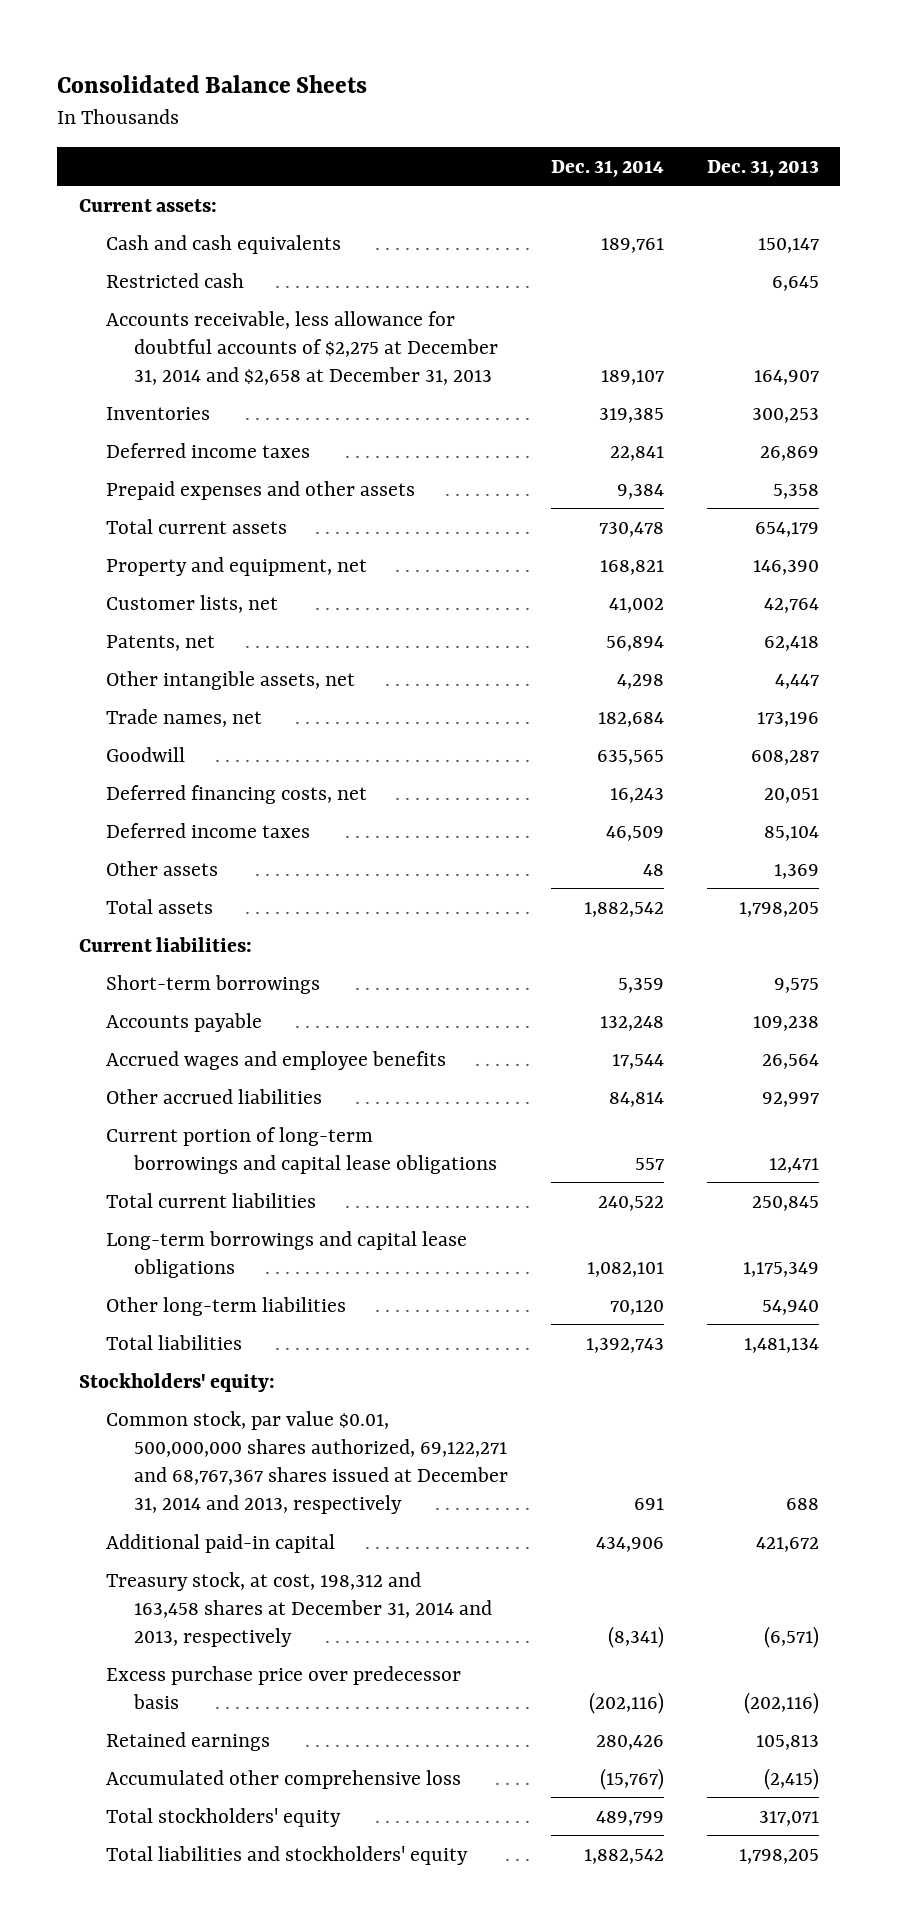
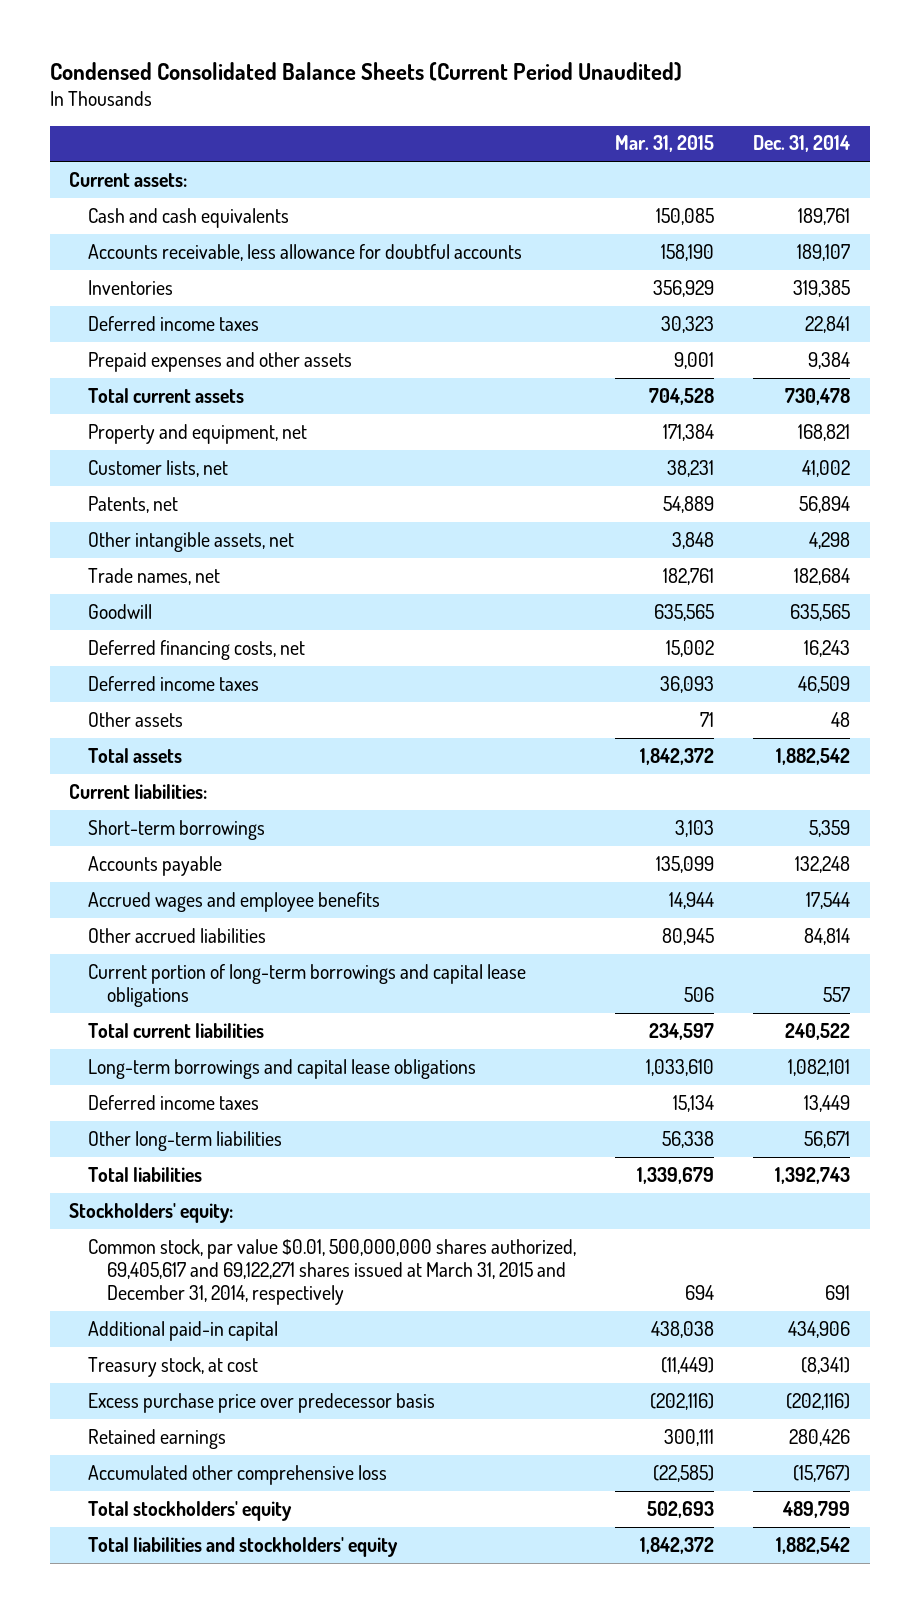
- Consolidated Balance Sheets
+ Condensed Consolidated Balance Sheets (Current Period Unaudited)
- | Dec. 31, 2014 | Dec. 31, 2013
+ | Mar. 31, 2015 | Dec. 31, 2014
- Restricted cash | | 6,645
- Accounts receivable, less allowance for doubtful accounts of $2,275 at December 31, 2014 and $2,658 at December 31, 2013 | 189,107 | 164,907
+ Accounts receivable, less allowance for doubtful accounts | 158,190 | 189,107
- Other long-term liabilities | 70,120 | 54,940
+ Deferred income taxes | 15,134 | 13,449
+ Other long-term liabilities | 56,338 | 56,671
- Common stock, par value $0.01, 500,000,000 shares authorized, 69,122,271 and 68,767,367 shares issued at December 31, 2014 and 2013, respectively | 691 | 688
+ Common stock, par value $0.01, 500,000,000 shares authorized, 69,405,617 and 69,122,271 shares issued at March 31, 2015 and December 31, 2014, respectively | 694 | 691
- Treasury stock, at cost, 198,312 and 163,458 shares at December 31, 2014 and 2013, respectively | (8,341) | (6,571)
+ Treasury stock, at cost | (11,449) | (8,341)

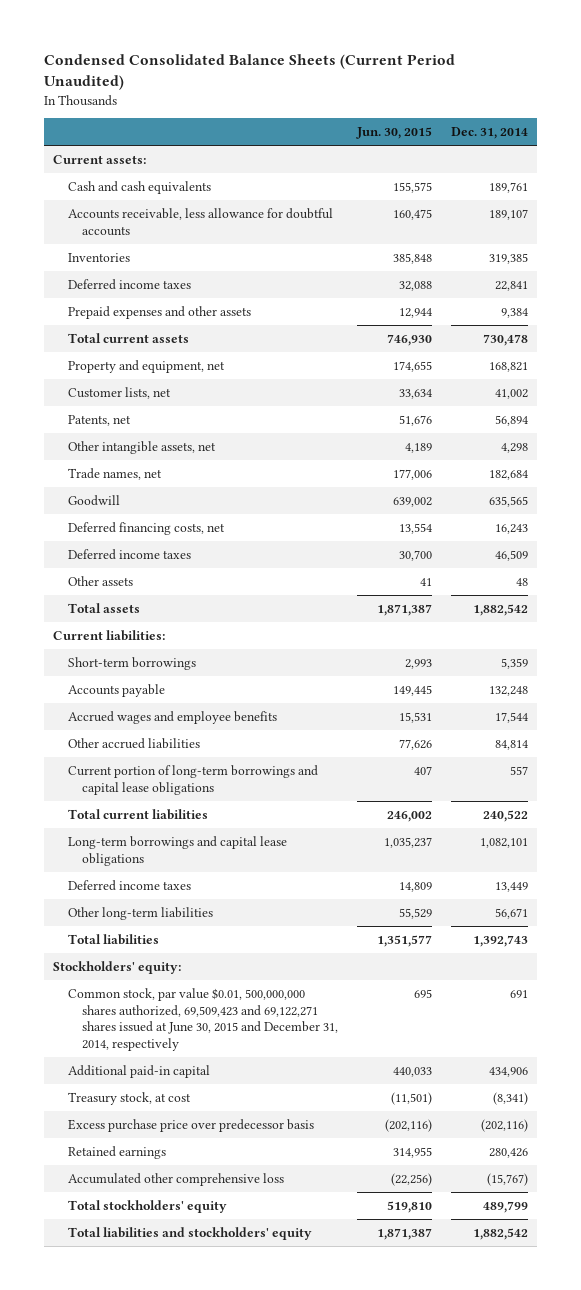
- | Mar. 31, 2015 | Dec. 31, 2014
+ | Jun. 30, 2015 | Dec. 31, 2014
- Common stock, par value $0.01, 500,000,000 shares authorized, 69,405,617 and 69,122,271 shares issued at March 31, 2015 and December 31, 2014, respectively | 694 | 691
+ Common stock, par value $0.01, 500,000,000 shares authorized, 69,509,423 and 69,122,271 shares issued at June 30, 2015 and December 31, 2014, respectively | 695 | 691

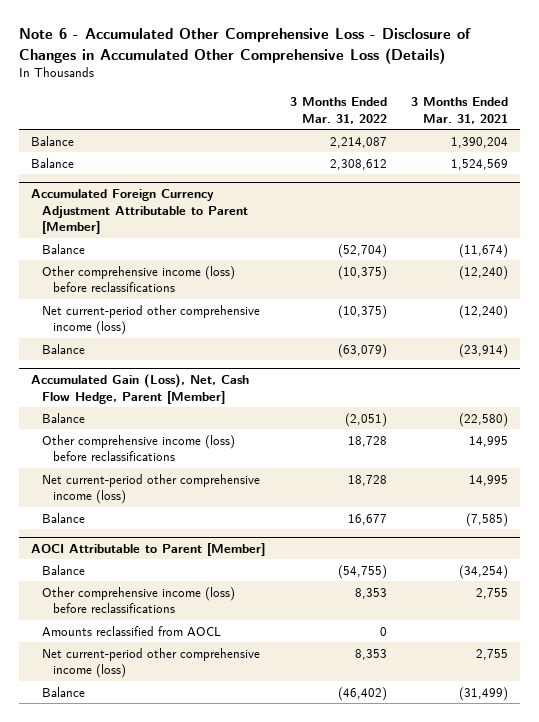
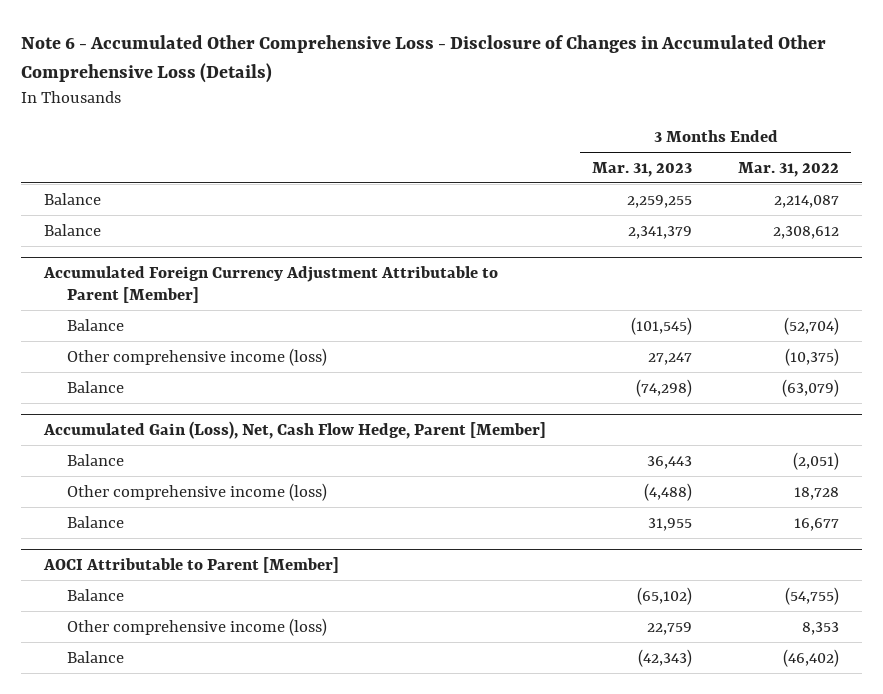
- | 3 Months Ended Mar. 31, 2022 | 3 Months Ended Mar. 31, 2021
+ | 3 Months Ended Mar. 31, 2023 | 3 Months Ended Mar. 31, 2022
@ Accumulated Foreign Currency Adjustment Attributable to Parent [Member]
- Other comprehensive income (loss) before reclassifications | (10,375) | (12,240)
- Net current-period other comprehensive income (loss) | (10,375) | (12,240)
+ Other comprehensive income (loss) | 27,247 | (10,375)
@ Accumulated Gain (Loss), Net, Cash Flow Hedge, Parent [Member]
- Other comprehensive income (loss) before reclassifications | 18,728 | 14,995
- Net current-period other comprehensive income (loss) | 18,728 | 14,995
+ Other comprehensive income (loss) | (4,488) | 18,728
@ AOCI Attributable to Parent [Member]
- Other comprehensive income (loss) before reclassifications | 8,353 | 2,755
- Amounts reclassified from AOCL | 0 |
- Net current-period other comprehensive income (loss) | 8,353 | 2,755
+ Other comprehensive income (loss) | 22,759 | 8,353

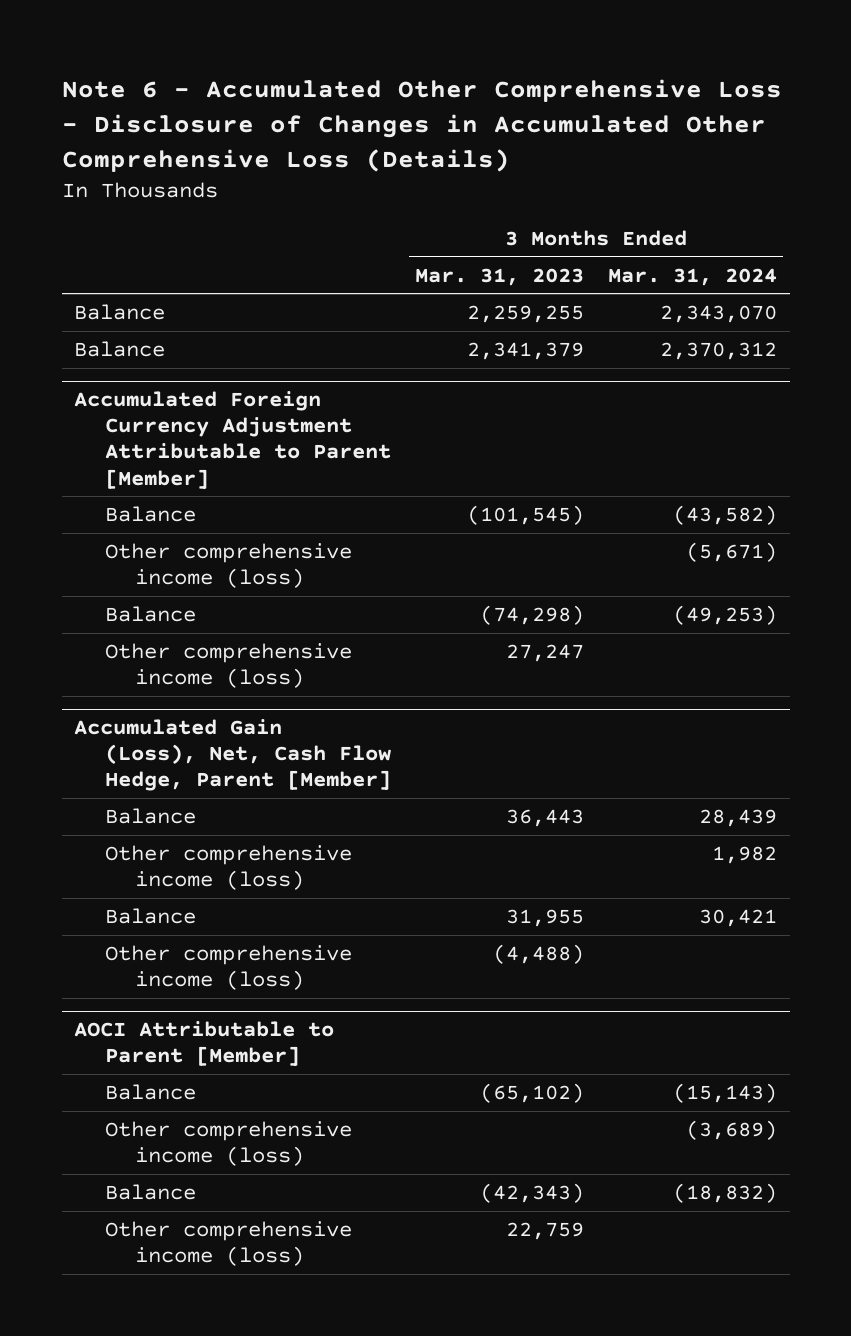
- | 3 Months Ended Mar. 31, 2023 | 3 Months Ended Mar. 31, 2022
+ | 3 Months Ended Mar. 31, 2023 | 3 Months Ended Mar. 31, 2024
@ Accumulated Foreign Currency Adjustment Attributable to Parent [Member]
+ Other comprehensive income (loss) | | (5,671)
moved down: Other comprehensive income (loss) | 27,247 |
@ Accumulated Gain (Loss), Net, Cash Flow Hedge, Parent [Member]
+ Other comprehensive income (loss) | | 1,982
moved down: Other comprehensive income (loss) | (4,488) |
@ AOCI Attributable to Parent [Member]
+ Other comprehensive income (loss) | | (3,689)
moved down: Other comprehensive income (loss) | 22,759 |

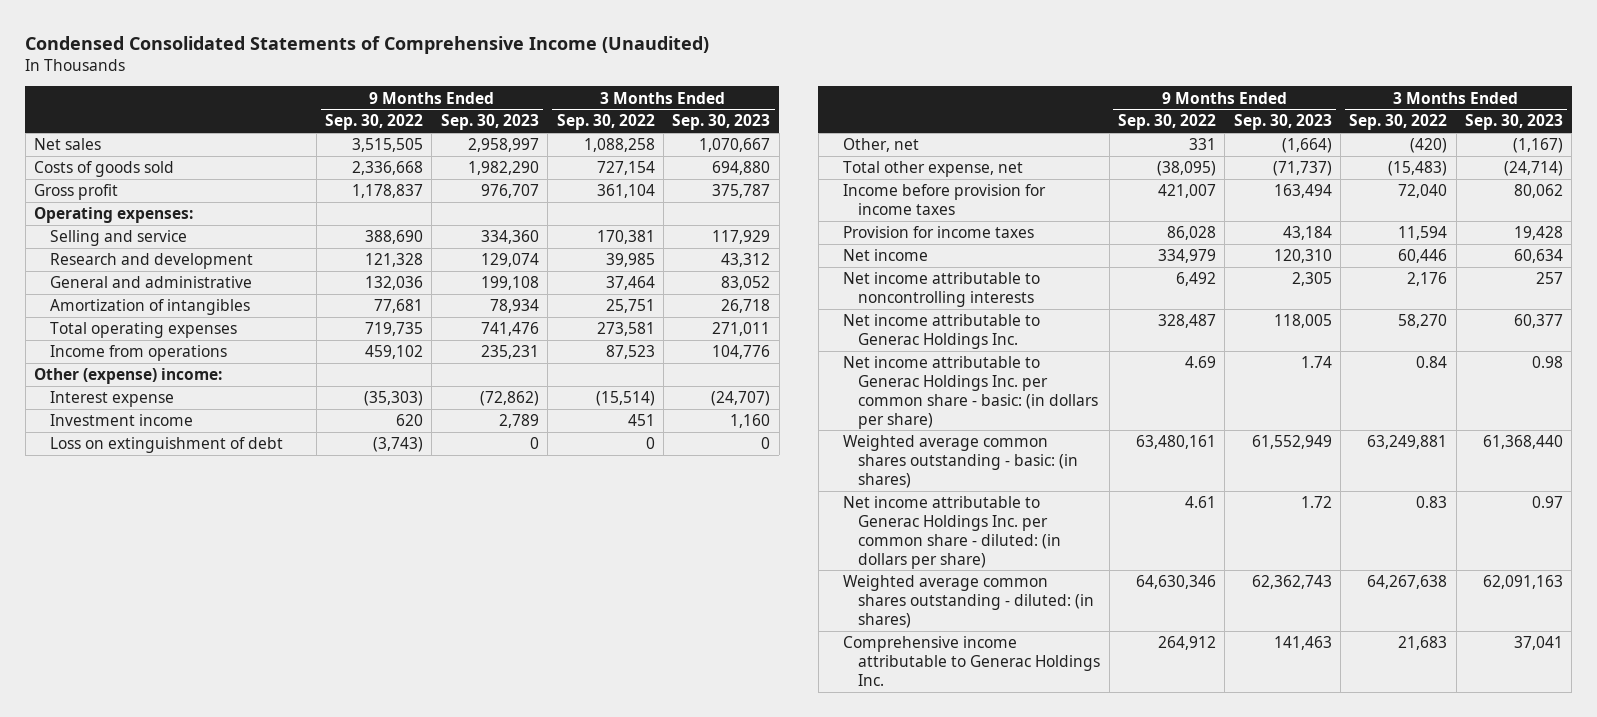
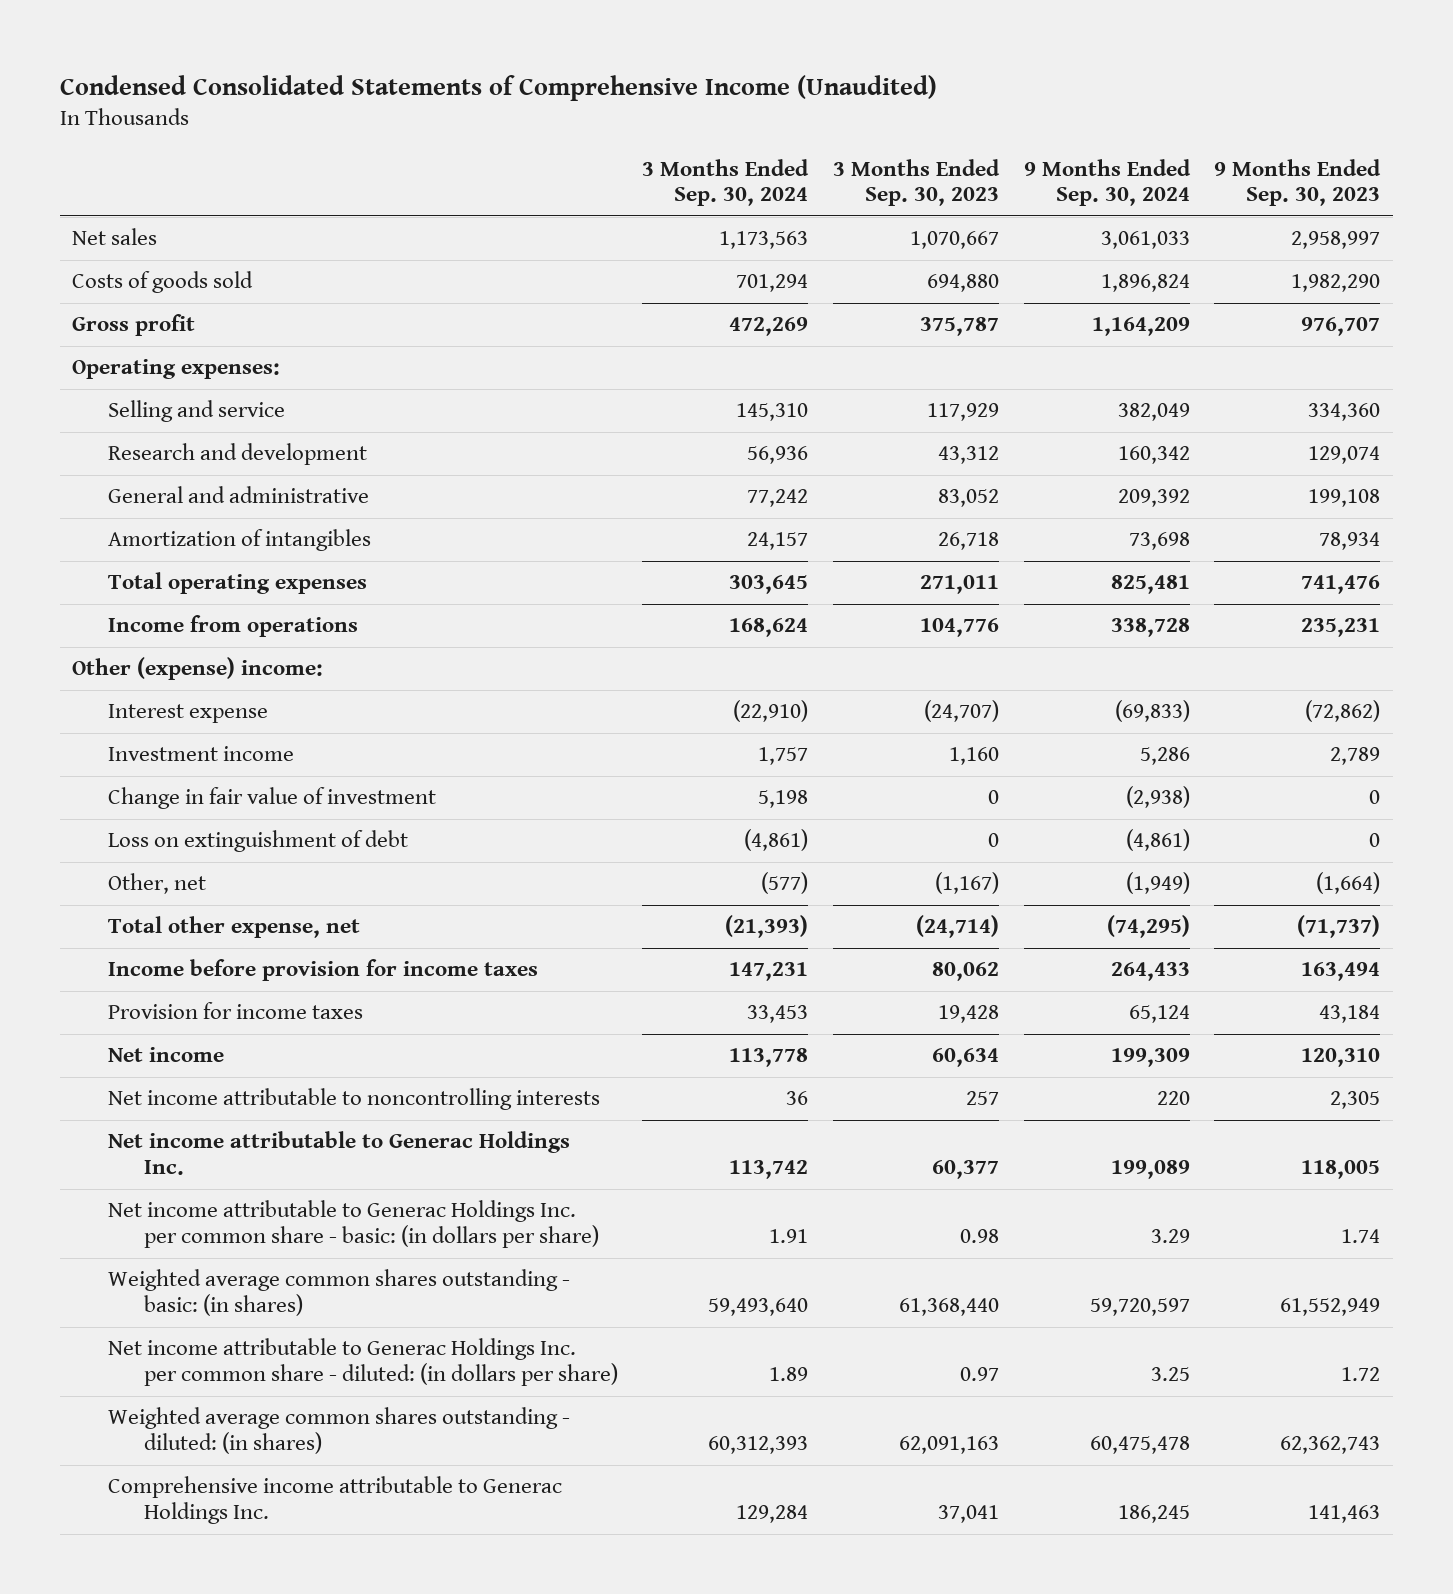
- | 9 Months Ended Sep. 30, 2022 | 9 Months Ended Sep. 30, 2023 | 3 Months Ended Sep. 30, 2022 | 3 Months Ended Sep. 30, 2023
+ | 3 Months Ended Sep. 30, 2024 | 3 Months Ended Sep. 30, 2023 | 9 Months Ended Sep. 30, 2024 | 9 Months Ended Sep. 30, 2023
+ Change in fair value of investment | 5,198 | 0 | (2,938) | 0

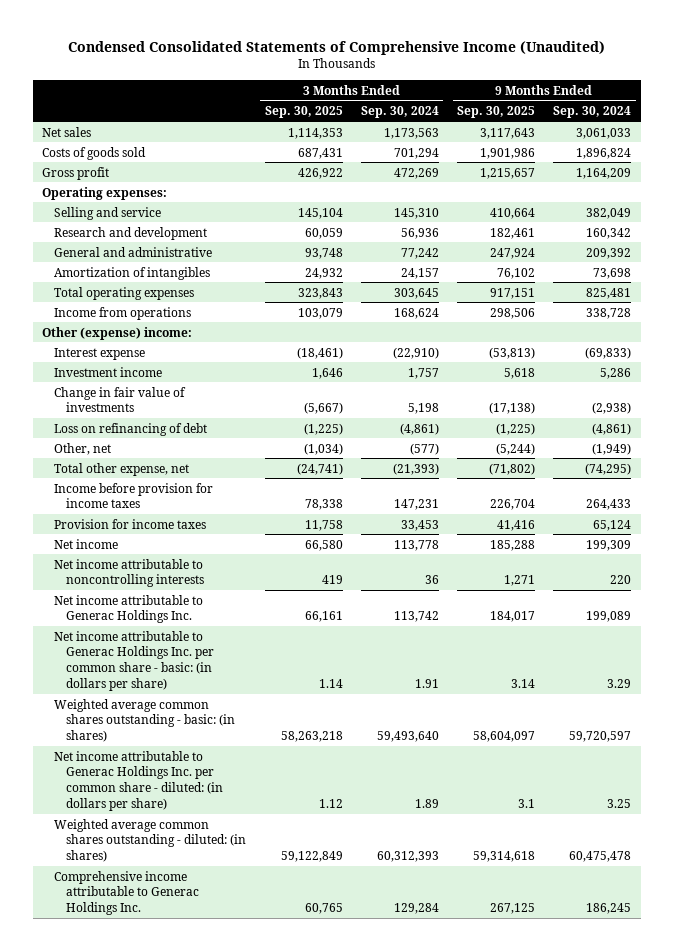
- | 3 Months Ended Sep. 30, 2024 | 3 Months Ended Sep. 30, 2023 | 9 Months Ended Sep. 30, 2024 | 9 Months Ended Sep. 30, 2023
+ | 3 Months Ended Sep. 30, 2025 | 3 Months Ended Sep. 30, 2024 | 9 Months Ended Sep. 30, 2025 | 9 Months Ended Sep. 30, 2024
- Change in fair value of investment | 5,198 | 0 | (2,938) | 0
- Loss on extinguishment of debt | (4,861) | 0 | (4,861) | 0
+ Change in fair value of investments | (5,667) | 5,198 | (17,138) | (2,938)
+ Loss on refinancing of debt | (1,225) | (4,861) | (1,225) | (4,861)

